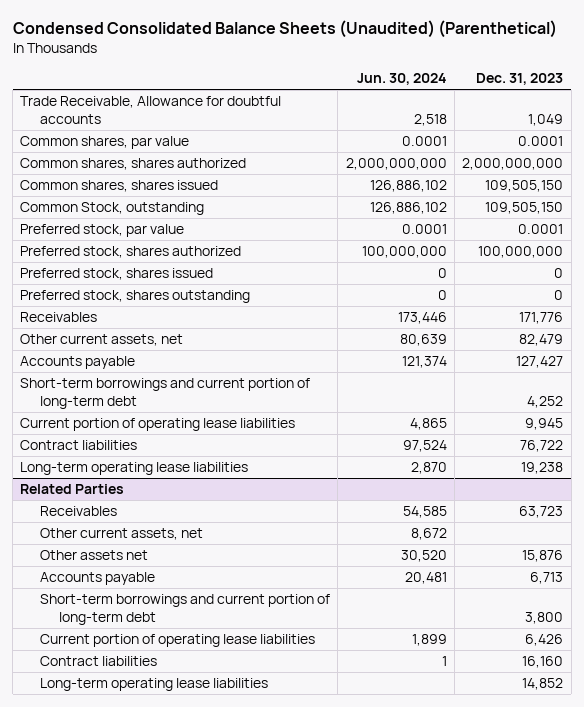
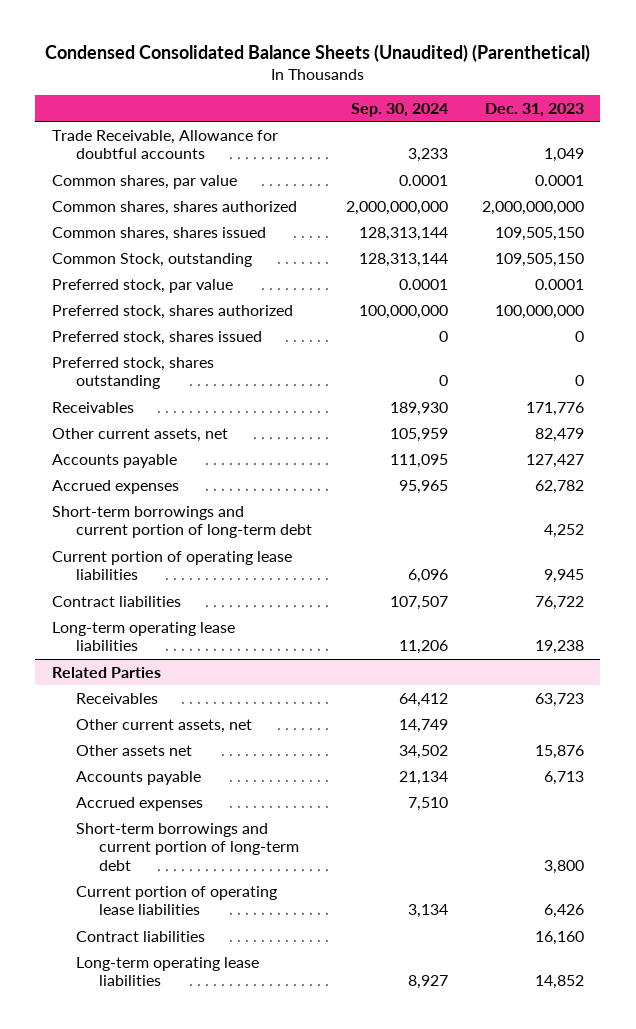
- | Jun. 30, 2024 | Dec. 31, 2023
+ | Sep. 30, 2024 | Dec. 31, 2023
+ Accrued expenses | 95,965 | 62,782
@ Related Parties
+ Accrued expenses | 7,510 |

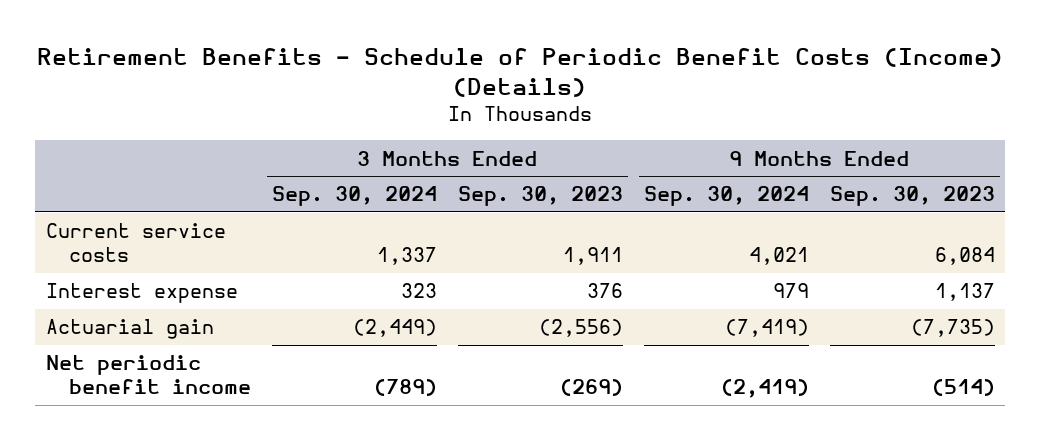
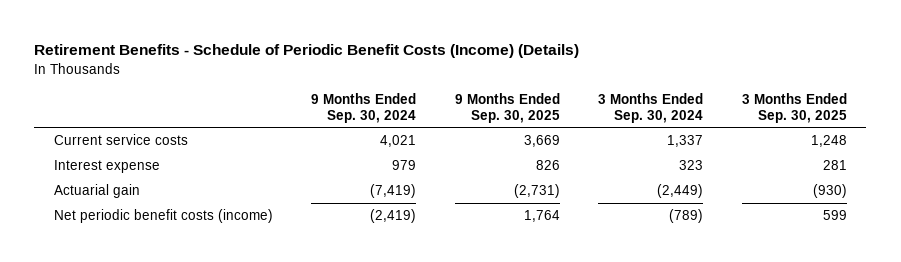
- | 3 Months Ended Sep. 30, 2024 | 3 Months Ended Sep. 30, 2023 | 9 Months Ended Sep. 30, 2024 | 9 Months Ended Sep. 30, 2023
+ | 9 Months Ended Sep. 30, 2024 | 9 Months Ended Sep. 30, 2025 | 3 Months Ended Sep. 30, 2024 | 3 Months Ended Sep. 30, 2025
- Net periodic benefit income | (789) | (269) | (2,419) | (514)
+ Net periodic benefit costs (income) | (2,419) | 1,764 | (789) | 599

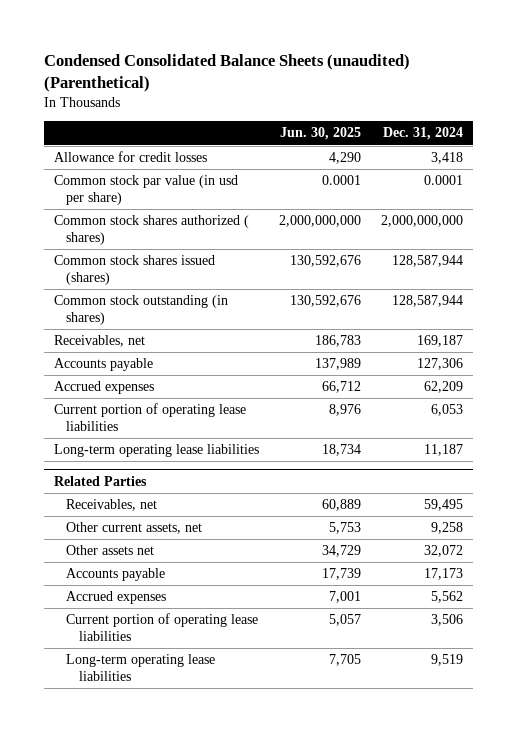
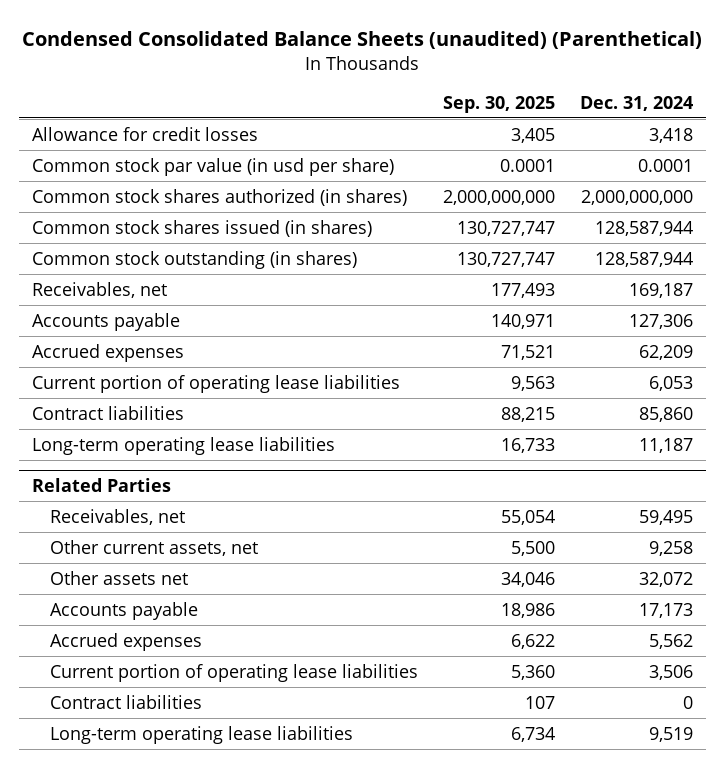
- | Jun. 30, 2025 | Dec. 31, 2024
+ | Sep. 30, 2025 | Dec. 31, 2024
- Common stock shares authorized ( shares) | 2,000,000,000 | 2,000,000,000
- Common stock shares issued (shares) | 130,592,676 | 128,587,944
+ Common stock shares authorized (in shares) | 2,000,000,000 | 2,000,000,000
+ Common stock shares issued (in shares) | 130,727,747 | 128,587,944
+ Contract liabilities | 88,215 | 85,860
@ Related Parties
+ Contract liabilities | 107 | 0

